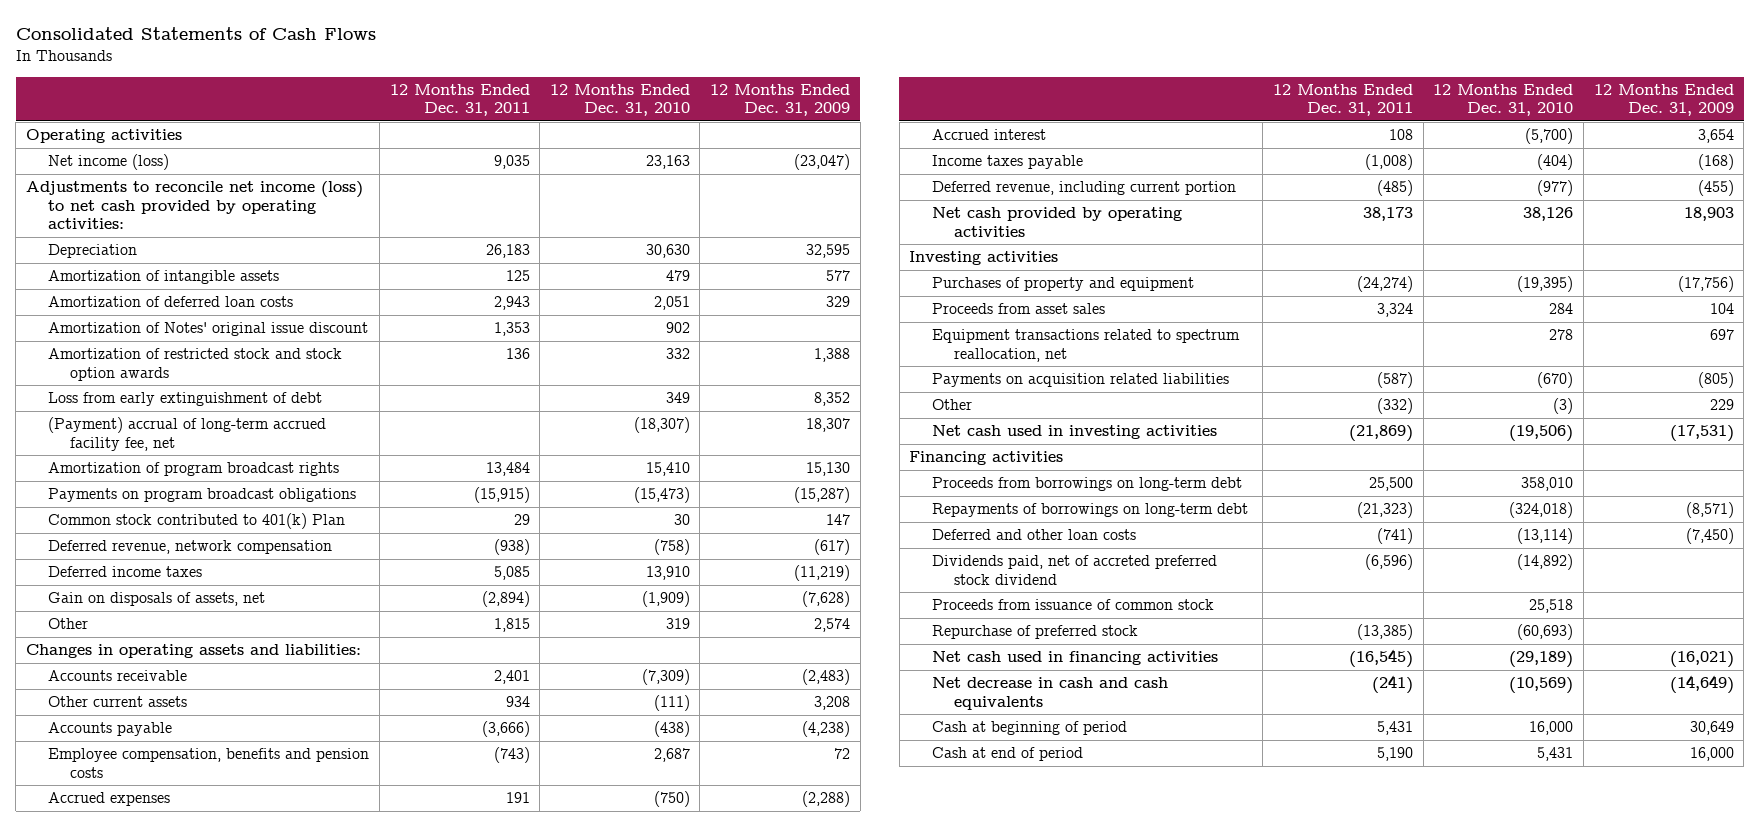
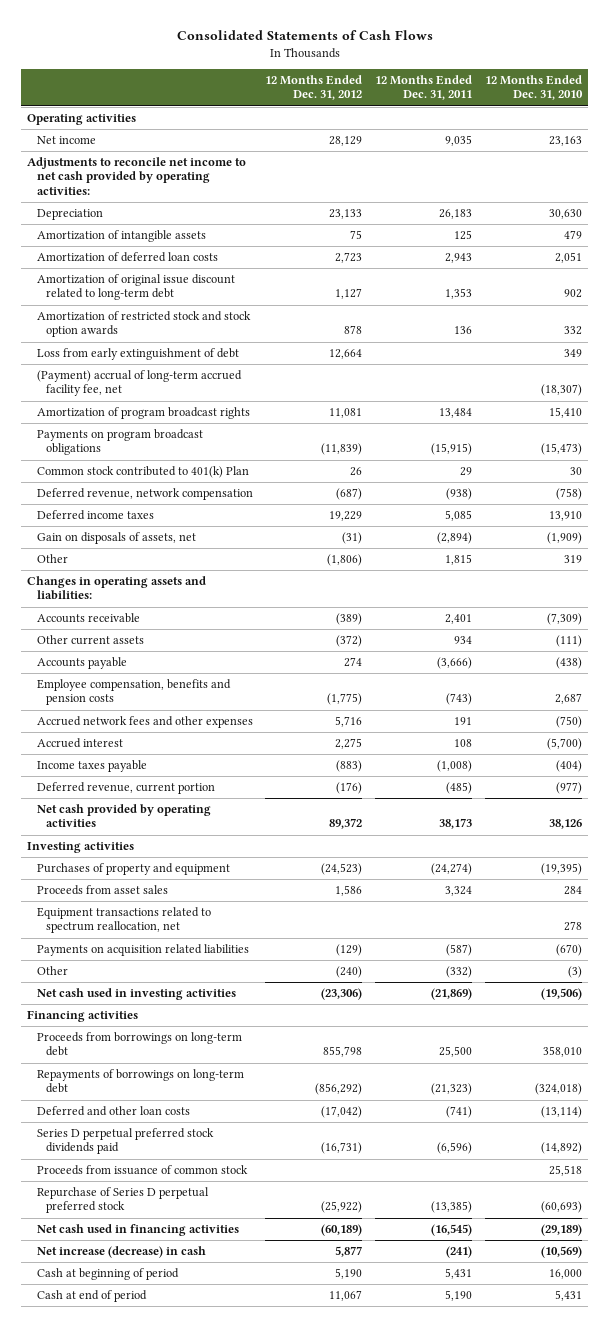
- | 12 Months Ended Dec. 31, 2011 | 12 Months Ended Dec. 31, 2010 | 12 Months Ended Dec. 31, 2009
+ | 12 Months Ended Dec. 31, 2012 | 12 Months Ended Dec. 31, 2011 | 12 Months Ended Dec. 31, 2010
- Net income (loss) | 9,035 | 23,163 | (23,047)
- Adjustments to reconcile net income (loss) to net cash provided by operating activities:
+ Net income | 28,129 | 9,035 | 23,163
+ Adjustments to reconcile net income to net cash provided by operating activities:
- Amortization of Notes' original issue discount | 1,353 | 902 |
+ Amortization of original issue discount related to long-term debt | 1,127 | 1,353 | 902
- Accrued expenses | 191 | (750) | (2,288)
+ Accrued network fees and other expenses | 5,716 | 191 | (750)
- Deferred revenue, including current portion | (485) | (977) | (455)
+ Deferred revenue, current portion | (176) | (485) | (977)
- Dividends paid, net of accreted preferred stock dividend | (6,596) | (14,892) |
+ Series D perpetual preferred stock dividends paid | (16,731) | (6,596) | (14,892)
- Repurchase of preferred stock | (13,385) | (60,693) |
+ Repurchase of Series D perpetual preferred stock | (25,922) | (13,385) | (60,693)
- Net decrease in cash and cash equivalents | (241) | (10,569) | (14,649)
+ Net increase (decrease) in cash | 5,877 | (241) | (10,569)

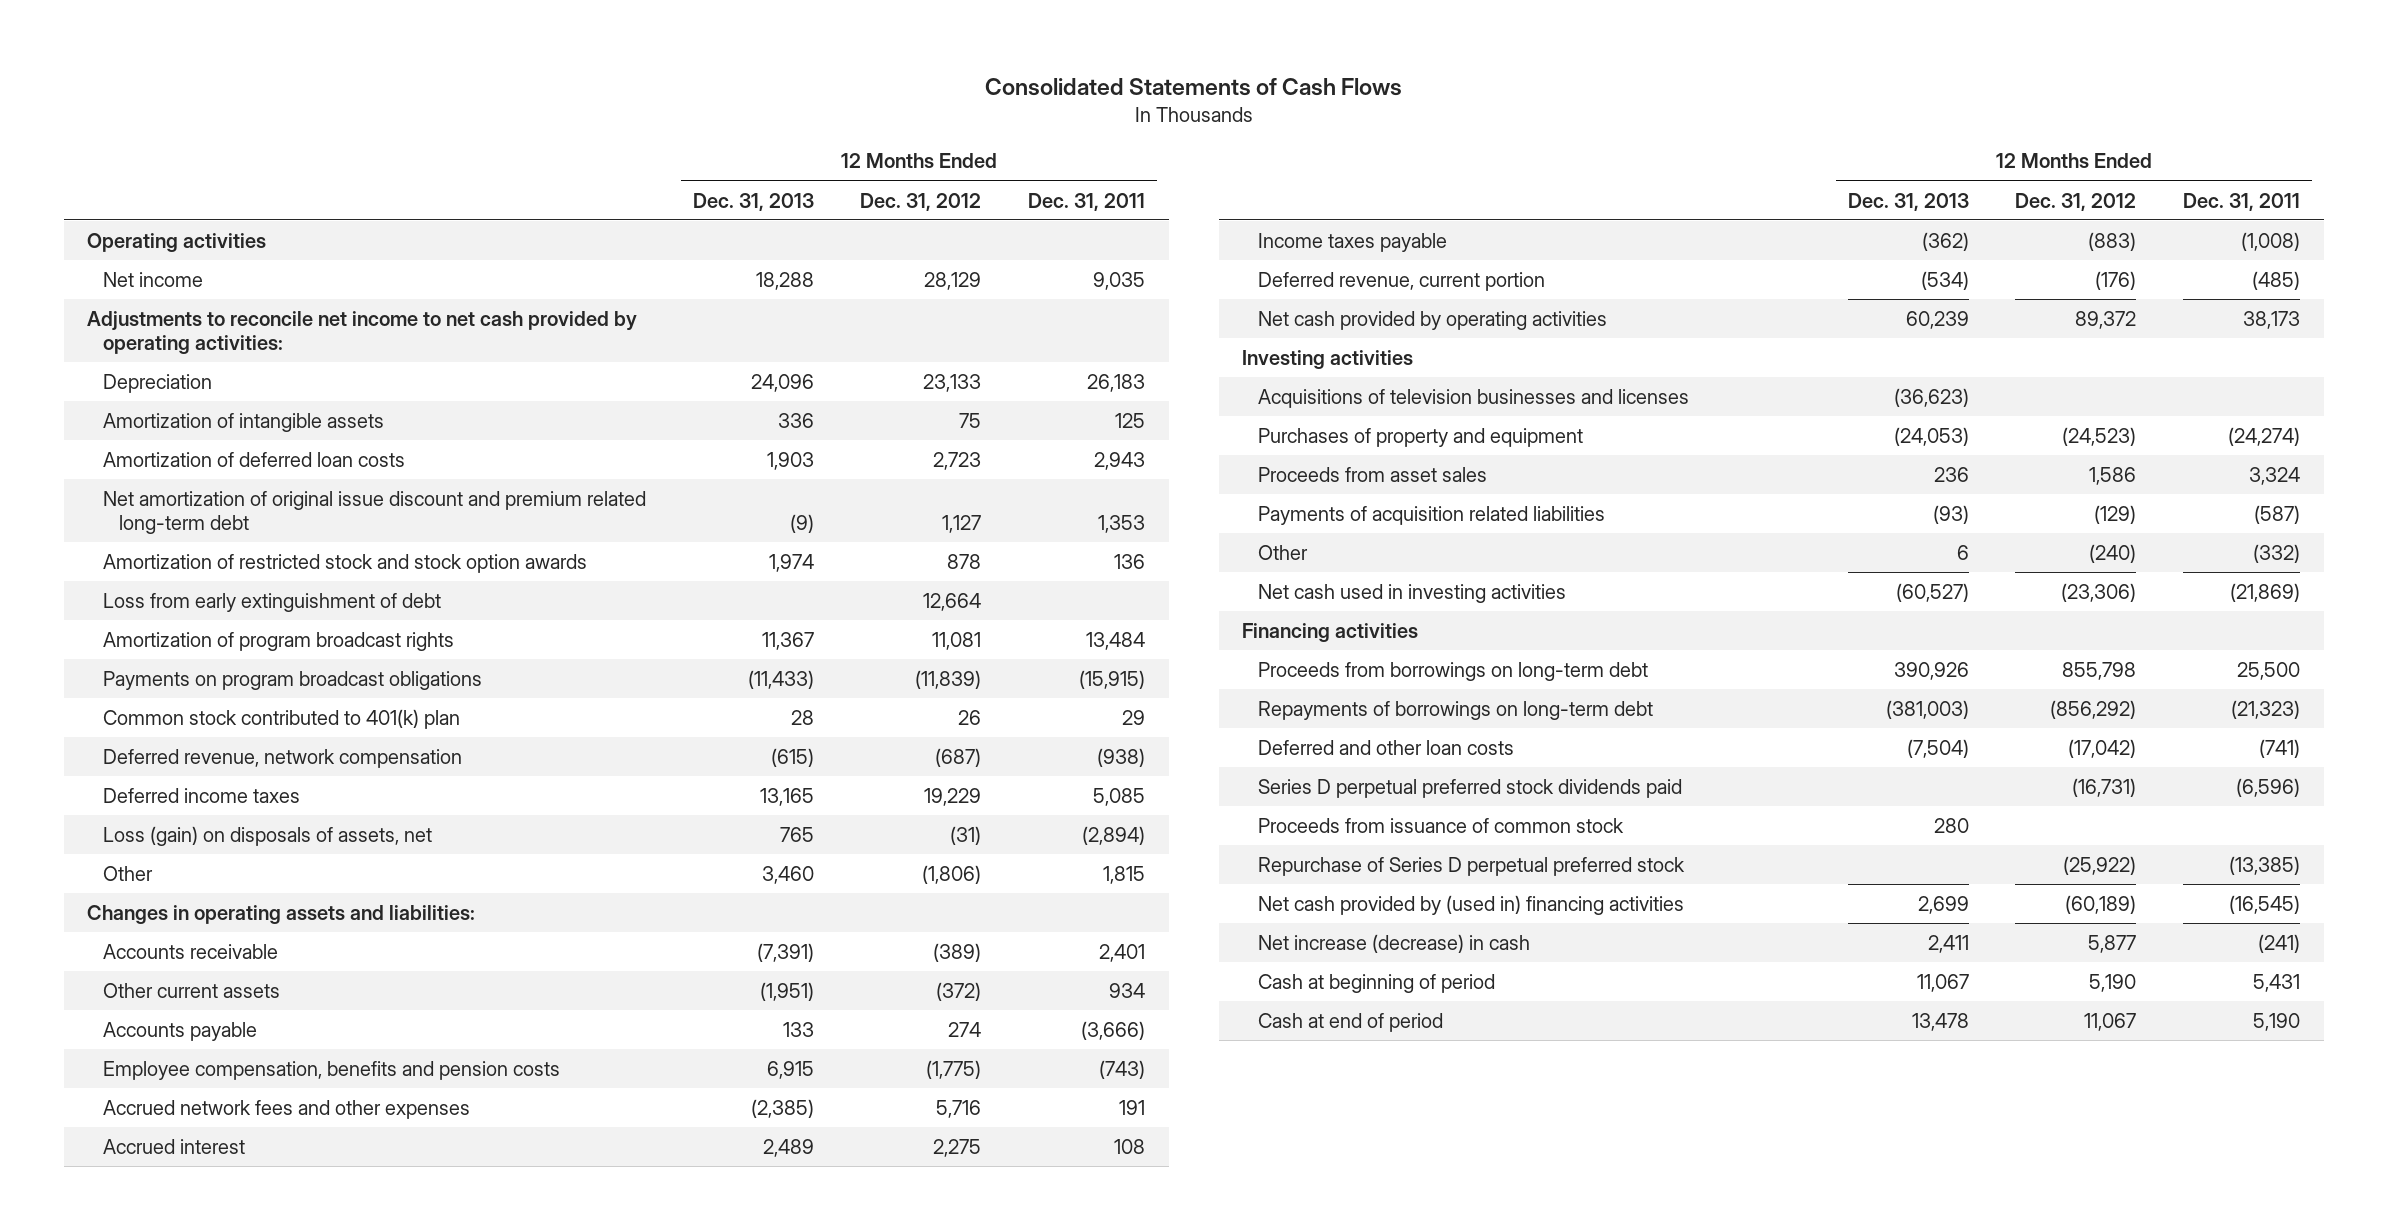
- | 12 Months Ended Dec. 31, 2012 | 12 Months Ended Dec. 31, 2011 | 12 Months Ended Dec. 31, 2010
+ | 12 Months Ended Dec. 31, 2013 | 12 Months Ended Dec. 31, 2012 | 12 Months Ended Dec. 31, 2011
- Amortization of original issue discount related to long-term debt | 1,127 | 1,353 | 902
+ Net amortization of original issue discount and premium related long-term debt | (9) | 1,127 | 1,353
- (Payment) accrual of long-term accrued facility fee, net | | | (18,307)
- Common stock contributed to 401(k) Plan | 26 | 29 | 30
+ Common stock contributed to 401(k) plan | 28 | 26 | 29
- Gain on disposals of assets, net | (31) | (2,894) | (1,909)
+ Loss (gain) on disposals of assets, net | 765 | (31) | (2,894)
+ Acquisitions of television businesses and licenses | (36,623) | |
- Equipment transactions related to spectrum reallocation, net | | | 278
- Payments on acquisition related liabilities | (129) | (587) | (670)
+ Payments of acquisition related liabilities | (93) | (129) | (587)
- Net cash used in financing activities | (60,189) | (16,545) | (29,189)
+ Net cash provided by (used in) financing activities | 2,699 | (60,189) | (16,545)

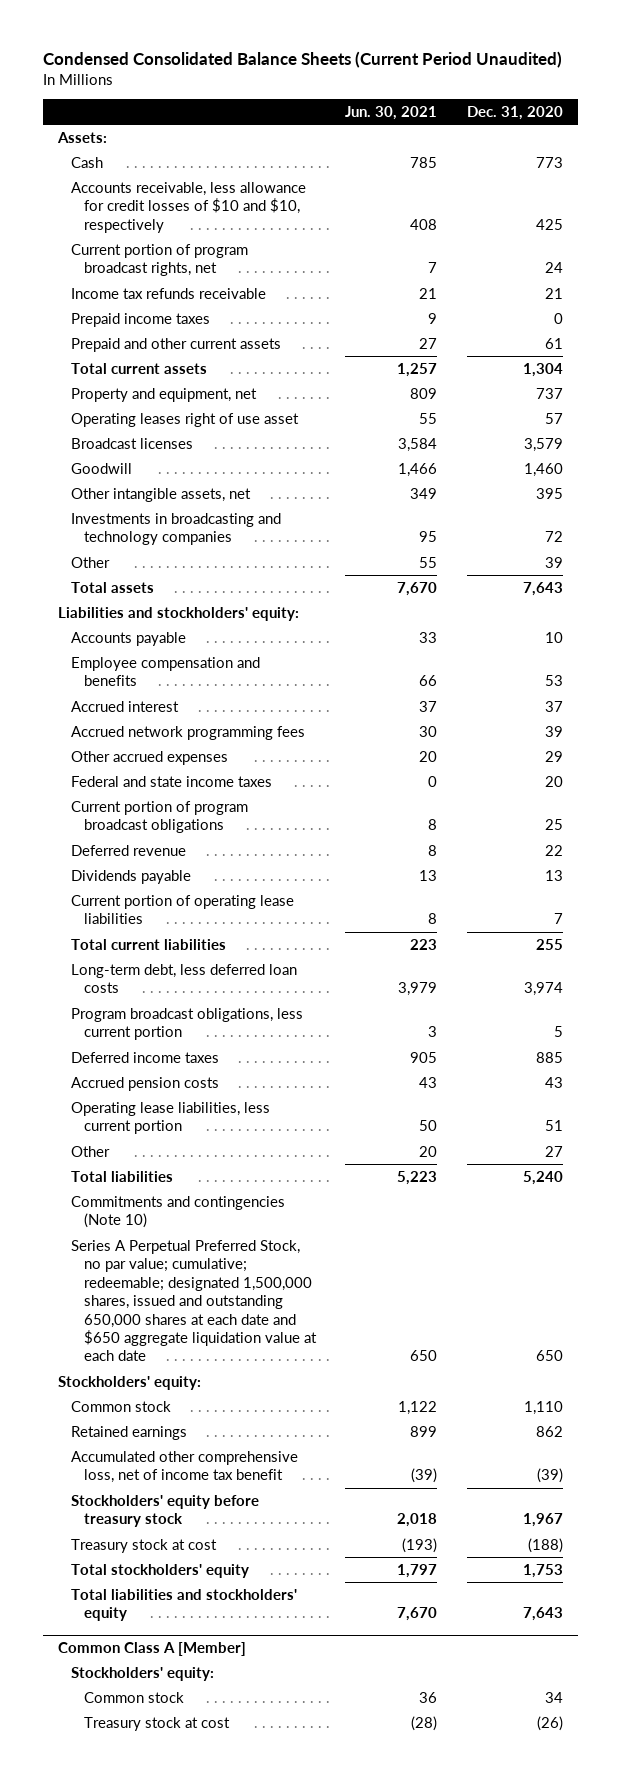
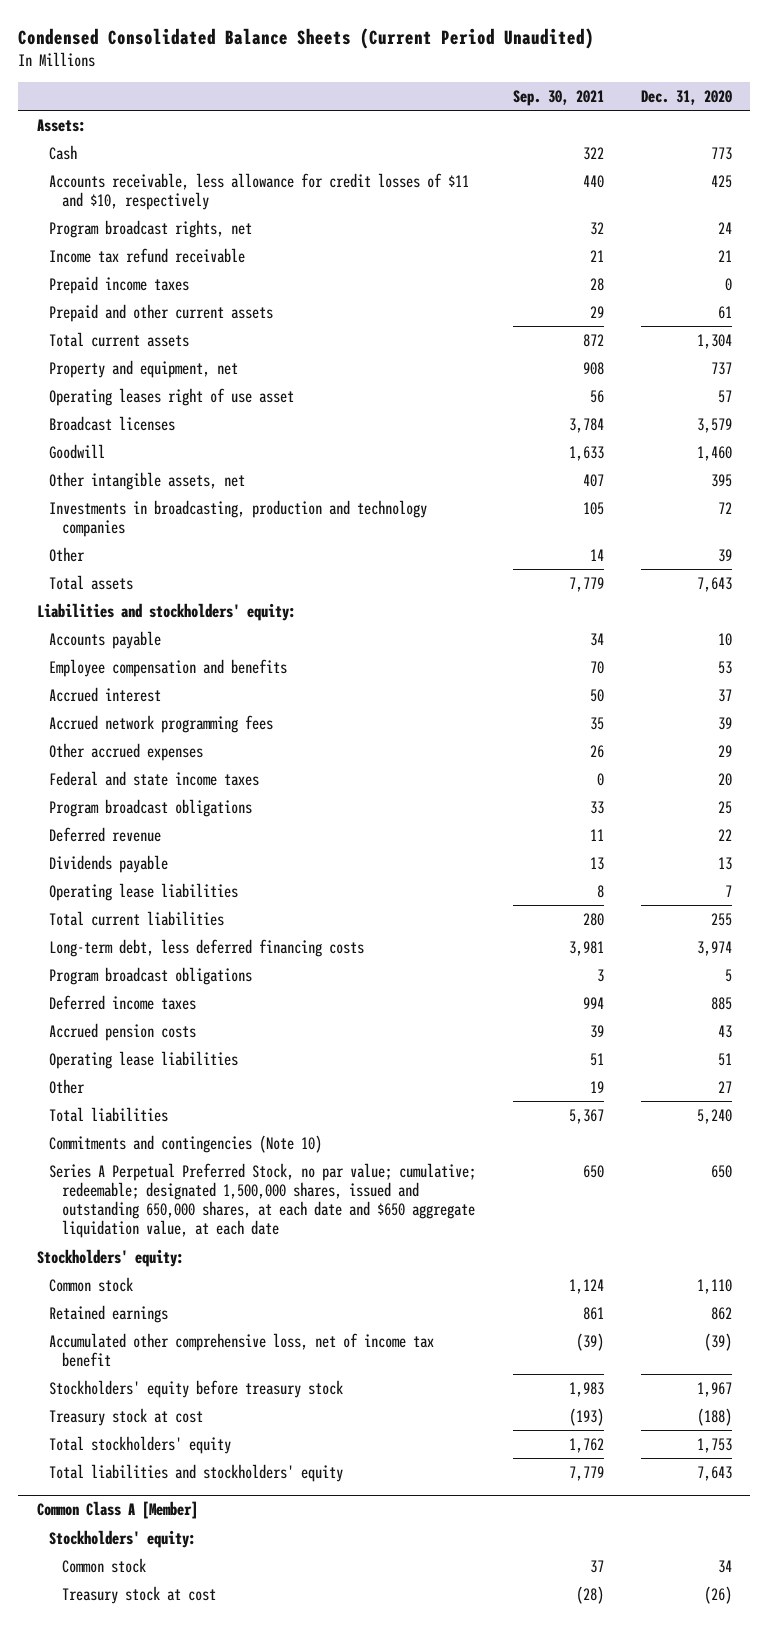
- | Jun. 30, 2021 | Dec. 31, 2020
+ | Sep. 30, 2021 | Dec. 31, 2020
- Accounts receivable, less allowance for credit losses of $10 and $10, respectively | 408 | 425
- Current portion of program broadcast rights, net | 7 | 24
- Income tax refunds receivable | 21 | 21
+ Accounts receivable, less allowance for credit losses of $11 and $10, respectively | 440 | 425
+ Program broadcast rights, net | 32 | 24
+ Income tax refund receivable | 21 | 21
- Investments in broadcasting and technology companies | 95 | 72
+ Investments in broadcasting, production and technology companies | 105 | 72
- Current portion of program broadcast obligations | 8 | 25
+ Program broadcast obligations | 33 | 25
- Current portion of operating lease liabilities | 8 | 7
+ Operating lease liabilities | 8 | 7
- Long-term debt, less deferred loan costs | 3,979 | 3,974
- Program broadcast obligations, less current portion | 3 | 5
+ Long-term debt, less deferred financing costs | 3,981 | 3,974
+ Program broadcast obligations | 3 | 5
- Operating lease liabilities, less current portion | 50 | 51
+ Operating lease liabilities | 51 | 51
- Series A Perpetual Preferred Stock, no par value; cumulative; redeemable; designated 1,500,000 shares, issued and outstanding 650,000 shares at each date and $650 aggregate liquidation value at each date | 650 | 650
+ Series A Perpetual Preferred Stock, no par value; cumulative; redeemable; designated 1,500,000 shares, issued and outstanding 650,000 shares, at each date and $650 aggregate liquidation value, at each date | 650 | 650

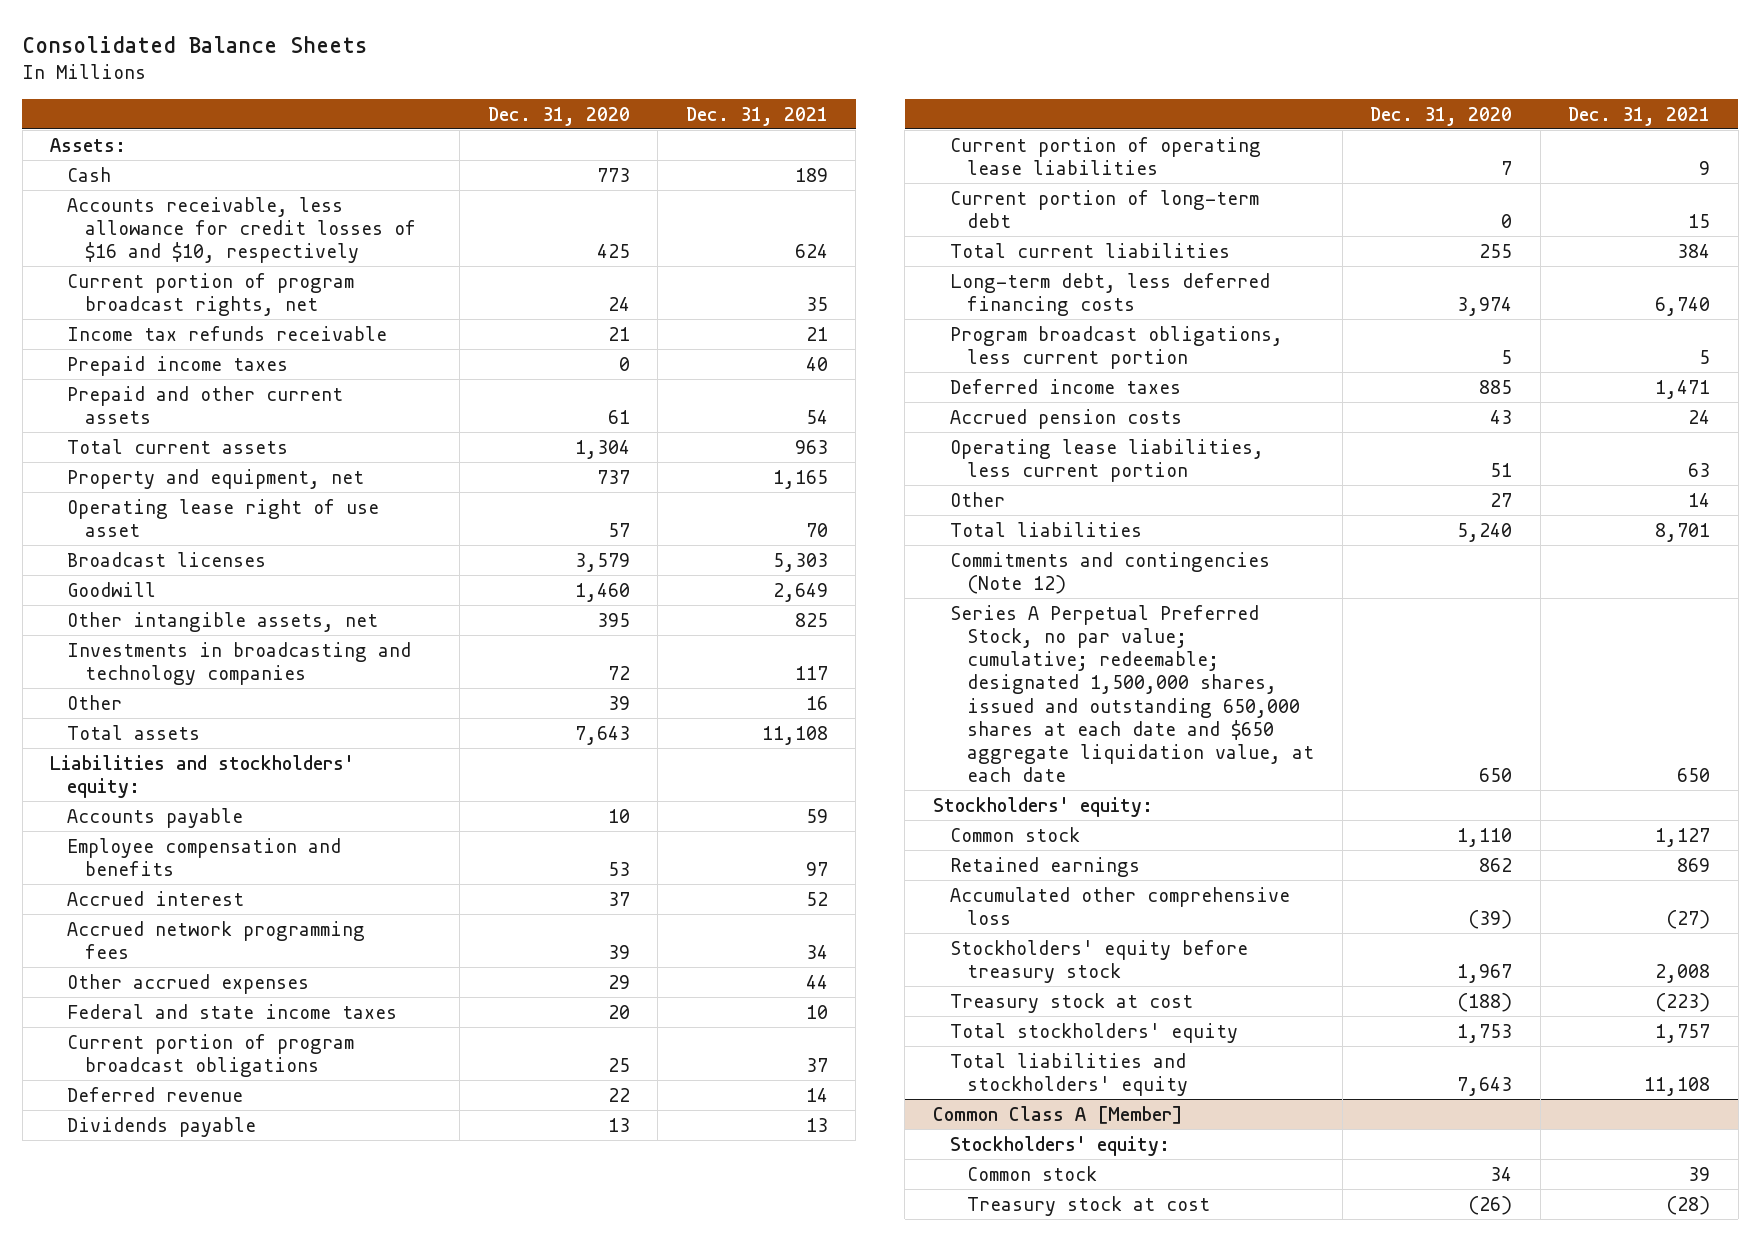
- Condensed Consolidated Balance Sheets (Current Period Unaudited)
+ Consolidated Balance Sheets
- | Sep. 30, 2021 | Dec. 31, 2020
+ | Dec. 31, 2020 | Dec. 31, 2021
- Accounts receivable, less allowance for credit losses of $11 and $10, respectively | 440 | 425
- Program broadcast rights, net | 32 | 24
- Income tax refund receivable | 21 | 21
+ Accounts receivable, less allowance for credit losses of $16 and $10, respectively | 425 | 624
+ Current portion of program broadcast rights, net | 24 | 35
+ Income tax refunds receivable | 21 | 21
- Operating leases right of use asset | 56 | 57
+ Operating lease right of use asset | 57 | 70
- Investments in broadcasting, production and technology companies | 105 | 72
+ Investments in broadcasting and technology companies | 72 | 117
- Program broadcast obligations | 33 | 25
+ Current portion of program broadcast obligations | 25 | 37
- Operating lease liabilities | 8 | 7
+ Current portion of operating lease liabilities | 7 | 9
+ Current portion of long-term debt | 0 | 15
- Program broadcast obligations | 3 | 5
+ Program broadcast obligations, less current portion | 5 | 5
- Operating lease liabilities | 51 | 51
+ Operating lease liabilities, less current portion | 51 | 63
- Commitments and contingencies (Note 10)
- Series A Perpetual Preferred Stock, no par value; cumulative; redeemable; designated 1,500,000 shares, issued and outstanding 650,000 shares, at each date and $650 aggregate liquidation value, at each date | 650 | 650
+ Commitments and contingencies (Note 12)
+ Series A Perpetual Preferred Stock, no par value; cumulative; redeemable; designated 1,500,000 shares, issued and outstanding 650,000 shares at each date and $650 aggregate liquidation value, at each date | 650 | 650
- Accumulated other comprehensive loss, net of income tax benefit | (39) | (39)
+ Accumulated other comprehensive loss | (39) | (27)

